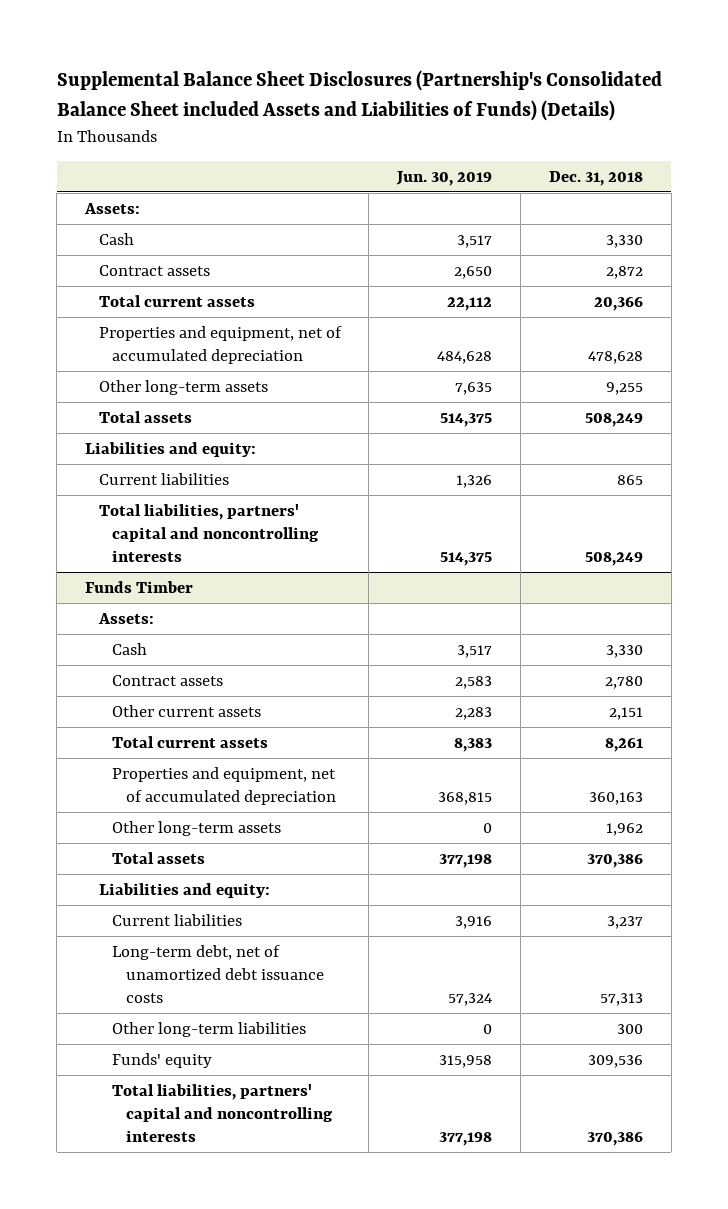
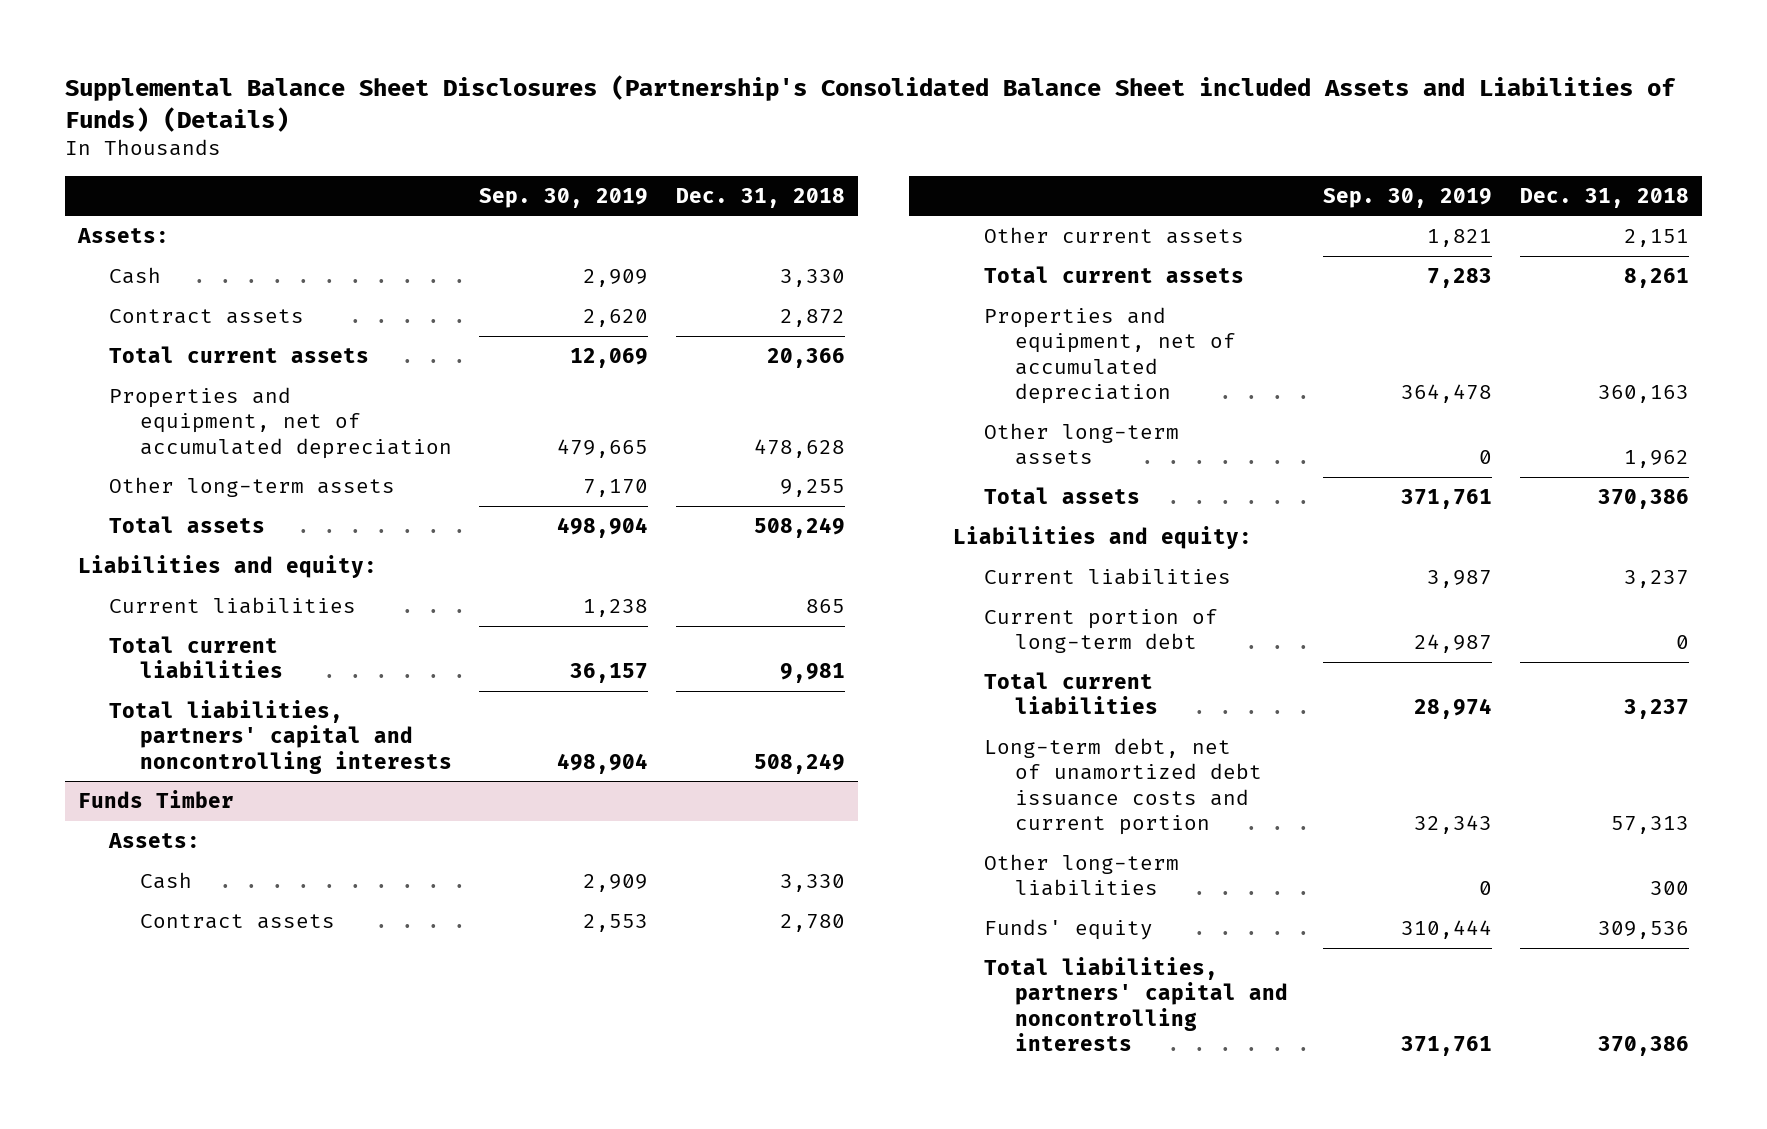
- | Jun. 30, 2019 | Dec. 31, 2018
+ | Sep. 30, 2019 | Dec. 31, 2018
+ Total current liabilities | 36,157 | 9,981
@ Funds Timber
- Long-term debt, net of unamortized debt issuance costs | 57,324 | 57,313
+ Current portion of long-term debt | 24,987 | 0
+ Total current liabilities | 28,974 | 3,237
+ Long-term debt, net of unamortized debt issuance costs and current portion | 32,343 | 57,313

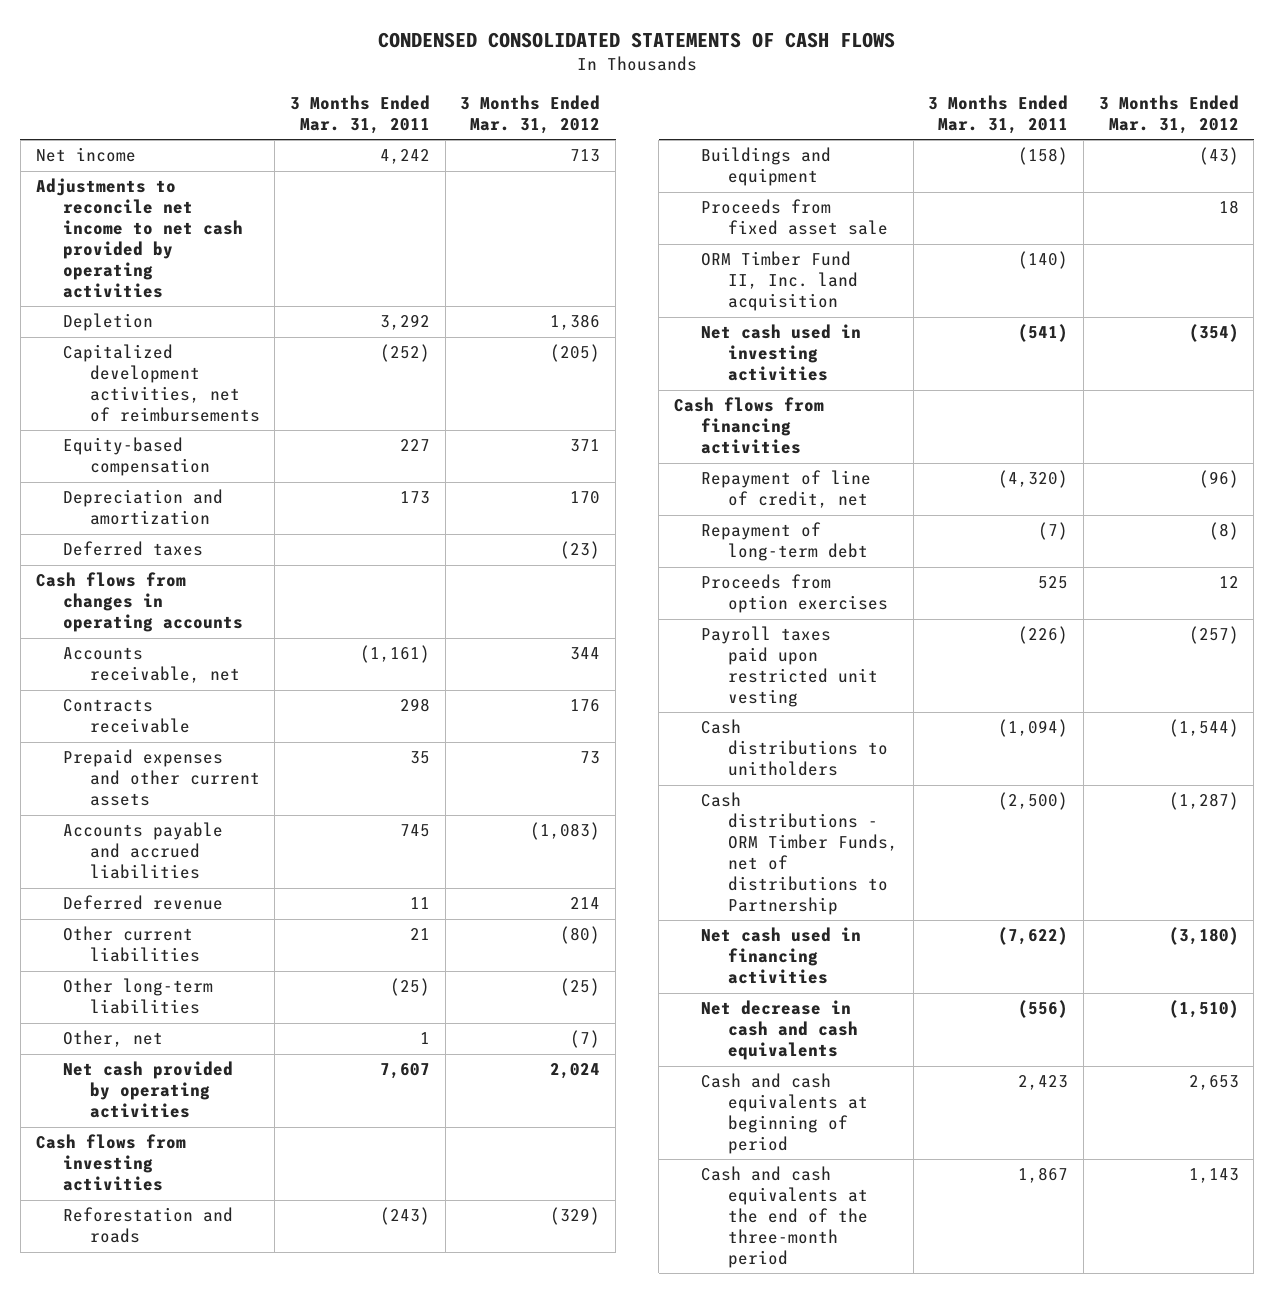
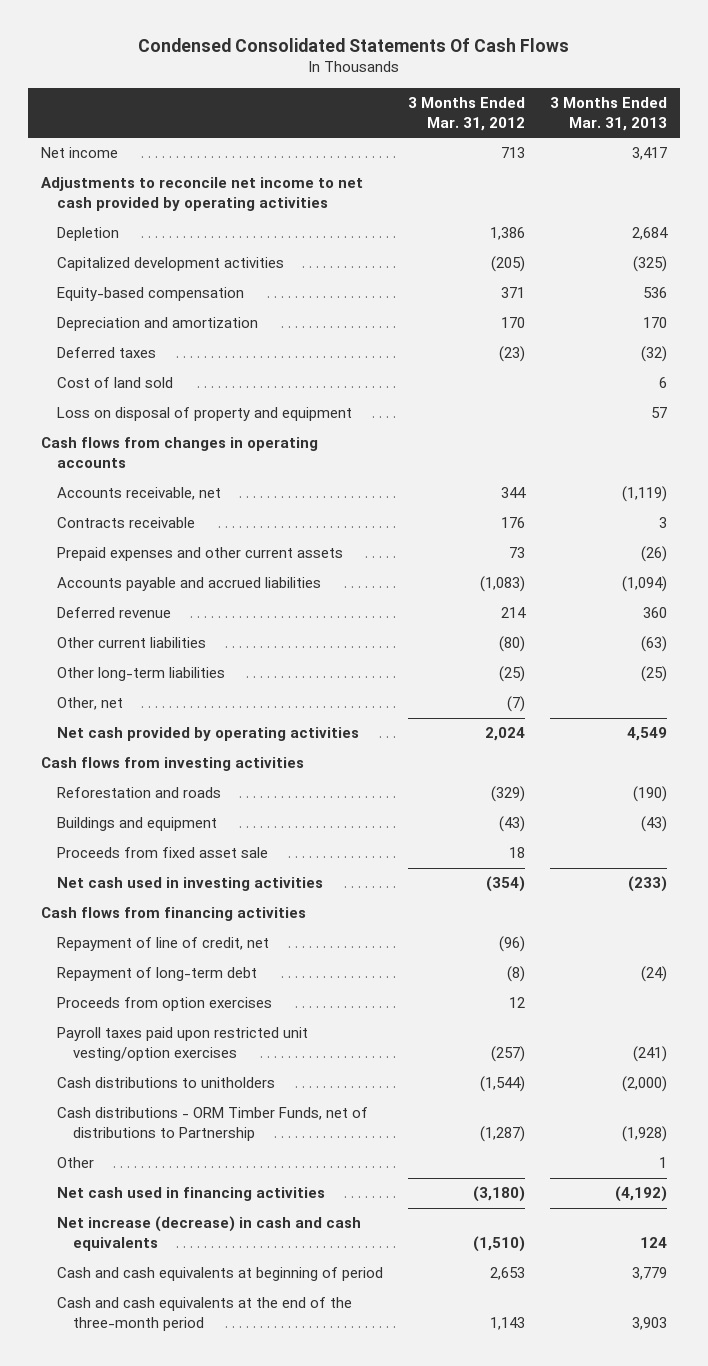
- CONDENSED CONSOLIDATED STATEMENTS OF CASH FLOWS
+ Condensed Consolidated Statements Of Cash Flows
- | 3 Months Ended Mar. 31, 2011 | 3 Months Ended Mar. 31, 2012
+ | 3 Months Ended Mar. 31, 2012 | 3 Months Ended Mar. 31, 2013
- Capitalized development activities, net of reimbursements | (252) | (205)
+ Capitalized development activities | (205) | (325)
+ Cost of land sold | | 6
+ Loss on disposal of property and equipment | | 57
- ORM Timber Fund II, Inc. land acquisition | (140) |
- Payroll taxes paid upon restricted unit vesting | (226) | (257)
+ Payroll taxes paid upon restricted unit vesting/option exercises | (257) | (241)
+ Other | | 1
- Net decrease in cash and cash equivalents | (556) | (1,510)
+ Net increase (decrease) in cash and cash equivalents | (1,510) | 124

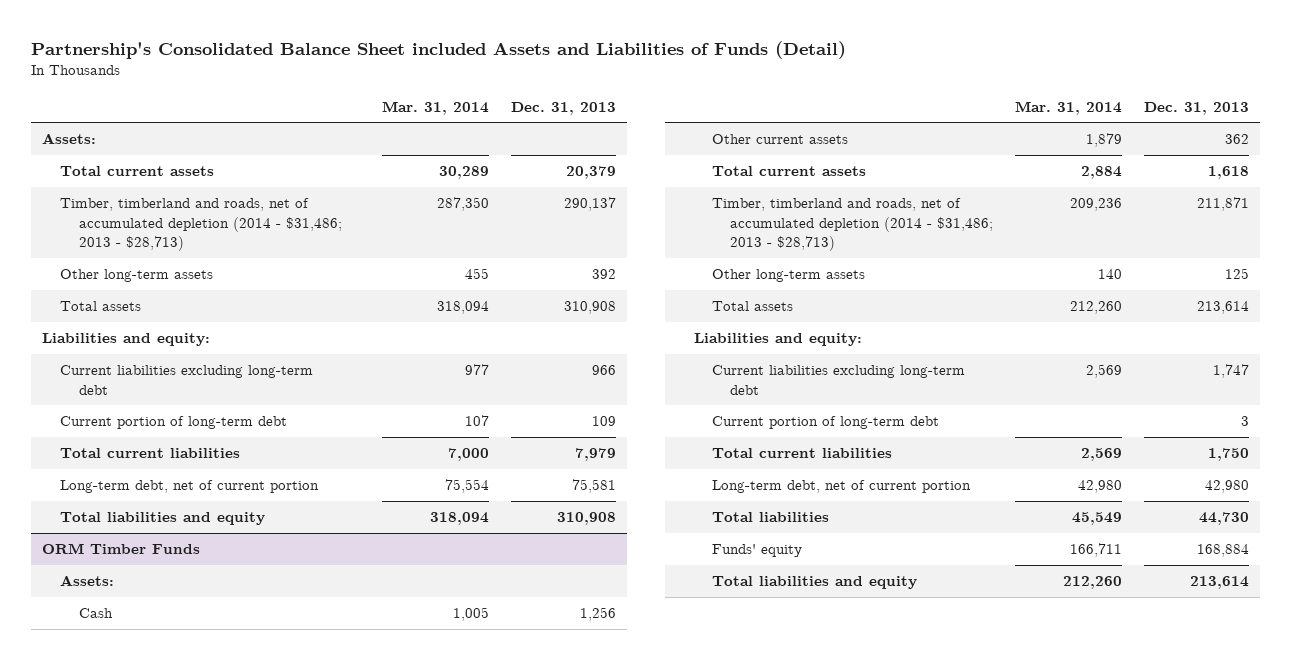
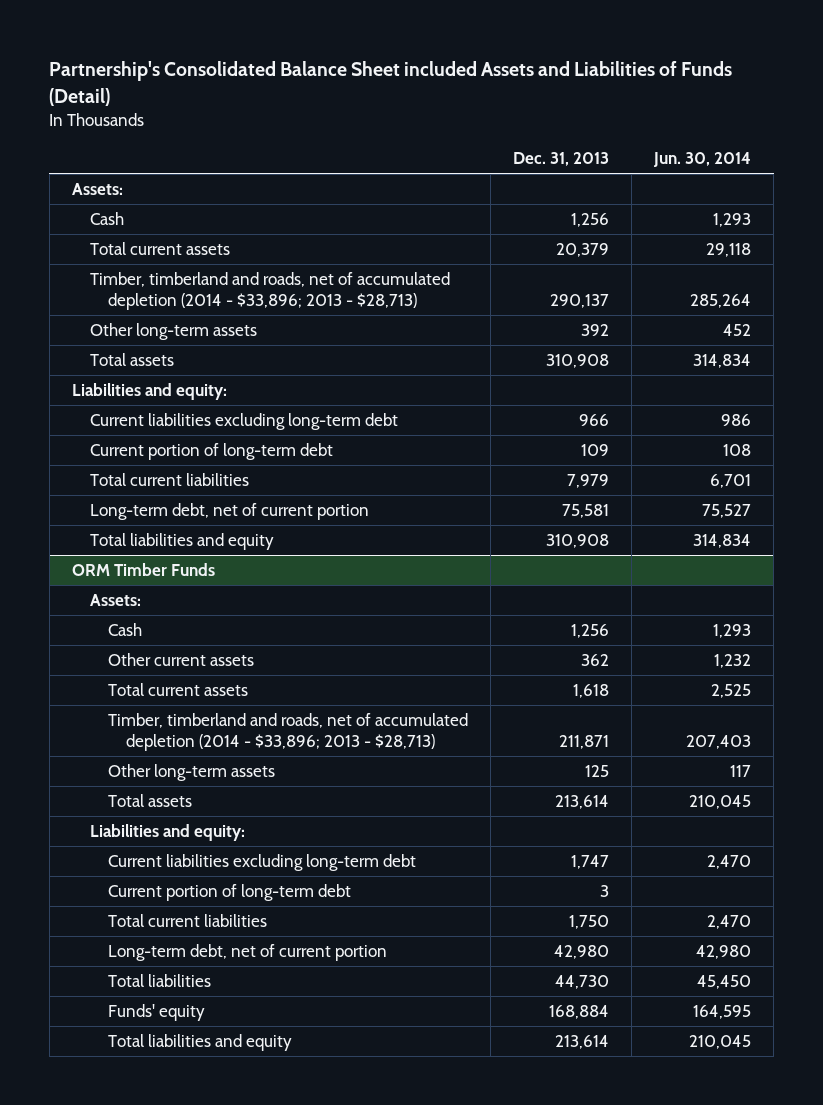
- | Mar. 31, 2014 | Dec. 31, 2013
+ | Dec. 31, 2013 | Jun. 30, 2014
+ Cash | 1,256 | 1,293
- Timber, timberland and roads, net of accumulated depletion (2014 - $31,486; 2013 - $28,713) | 287,350 | 290,137
+ Timber, timberland and roads, net of accumulated depletion (2014 - $33,896; 2013 - $28,713) | 290,137 | 285,264
@ ORM Timber Funds
- Timber, timberland and roads, net of accumulated depletion (2014 - $31,486; 2013 - $28,713) | 209,236 | 211,871
+ Timber, timberland and roads, net of accumulated depletion (2014 - $33,896; 2013 - $28,713) | 211,871 | 207,403

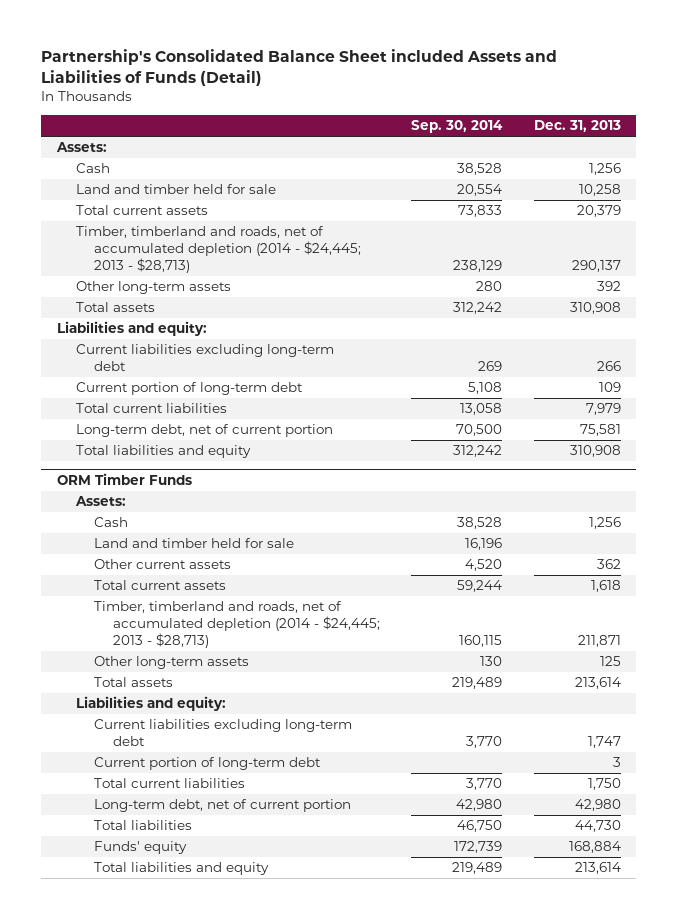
- | Dec. 31, 2013 | Jun. 30, 2014
+ | Sep. 30, 2014 | Dec. 31, 2013
+ Land and timber held for sale | 20,554 | 10,258
- Timber, timberland and roads, net of accumulated depletion (2014 - $33,896; 2013 - $28,713) | 290,137 | 285,264
+ Timber, timberland and roads, net of accumulated depletion (2014 - $24,445; 2013 - $28,713) | 238,129 | 290,137
- Current liabilities excluding long-term debt | 966 | 986
+ Current liabilities excluding long-term debt | 269 | 266
@ ORM Timber Funds
+ Land and timber held for sale | 16,196 |
- Timber, timberland and roads, net of accumulated depletion (2014 - $33,896; 2013 - $28,713) | 211,871 | 207,403
+ Timber, timberland and roads, net of accumulated depletion (2014 - $24,445; 2013 - $28,713) | 160,115 | 211,871

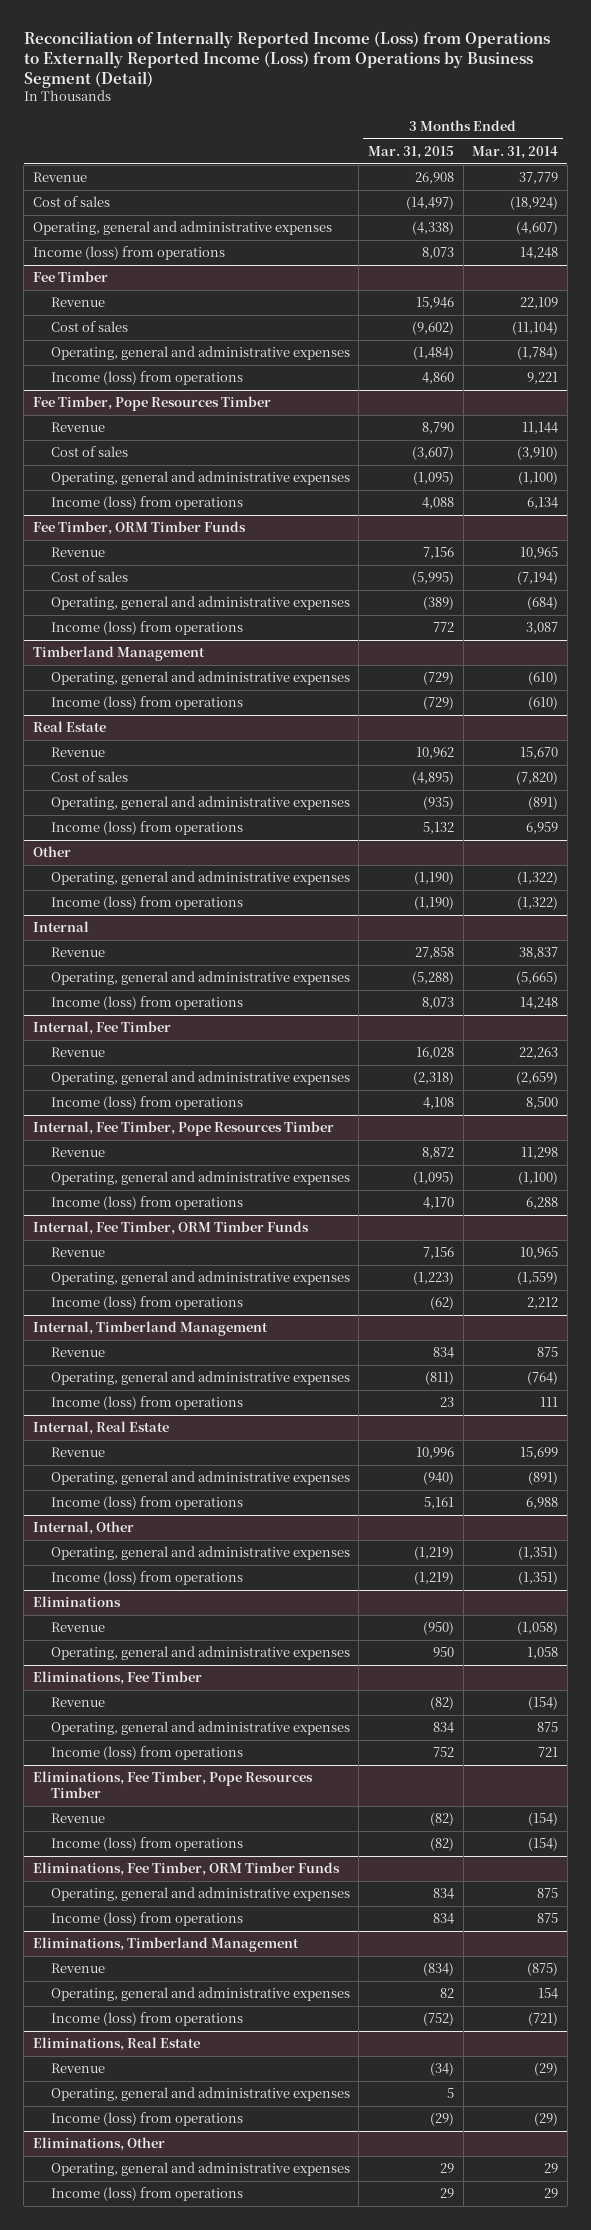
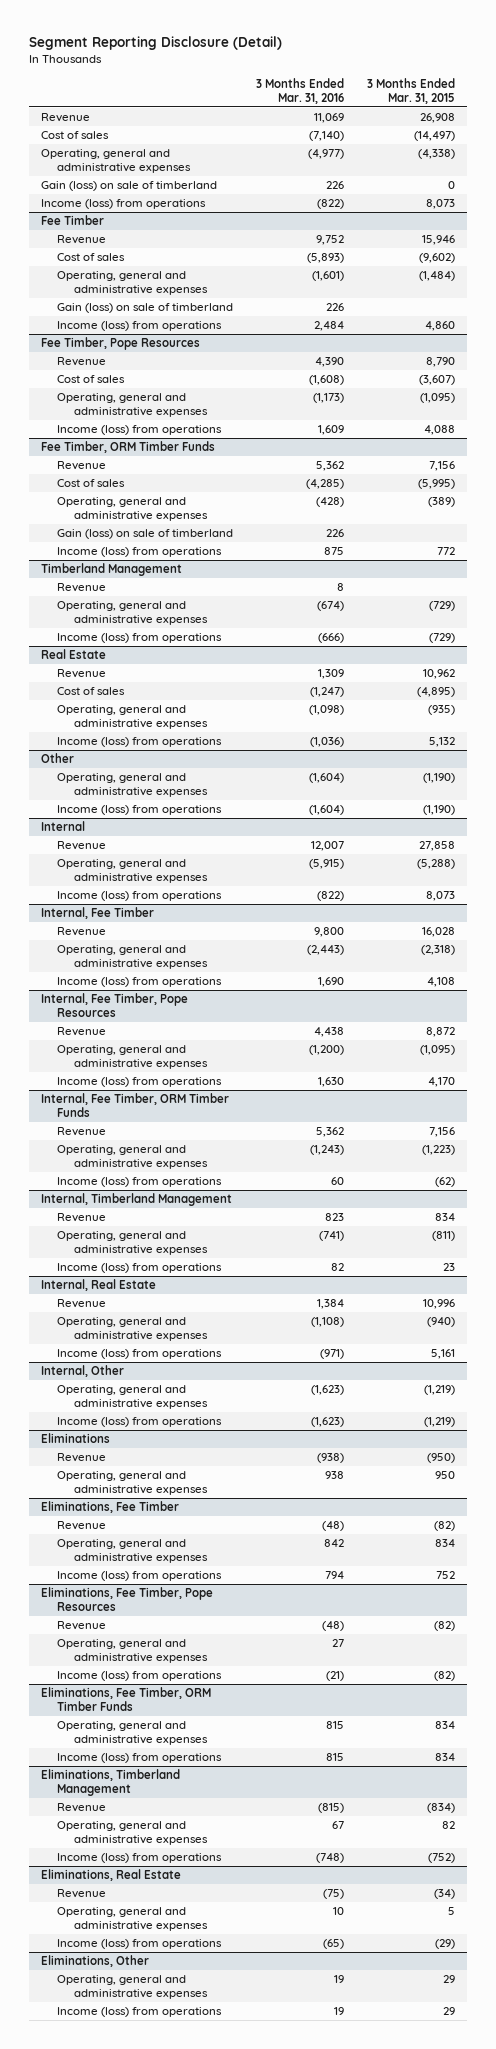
- Reconciliation of Internally Reported Income (Loss) from Operations to Externally Reported Income (Loss) from Operations by Business Segment (Detail)
+ Segment Reporting Disclosure (Detail)
- | 3 Months Ended Mar. 31, 2015 | 3 Months Ended Mar. 31, 2014
+ | 3 Months Ended Mar. 31, 2016 | 3 Months Ended Mar. 31, 2015
+ Gain (loss) on sale of timberland | 226 | 0
@ Fee Timber
+ Gain (loss) on sale of timberland | 226 |
- Fee Timber, Pope Resources Timber
+ Fee Timber, Pope Resources
@ Fee Timber, ORM Timber Funds
+ Gain (loss) on sale of timberland | 226 |
@ Timberland Management
+ Revenue | 8 |
- Internal, Fee Timber, Pope Resources Timber
+ Internal, Fee Timber, Pope Resources
- Eliminations, Fee Timber, Pope Resources Timber
+ Eliminations, Fee Timber, Pope Resources
+ Operating, general and administrative expenses | 27 |

